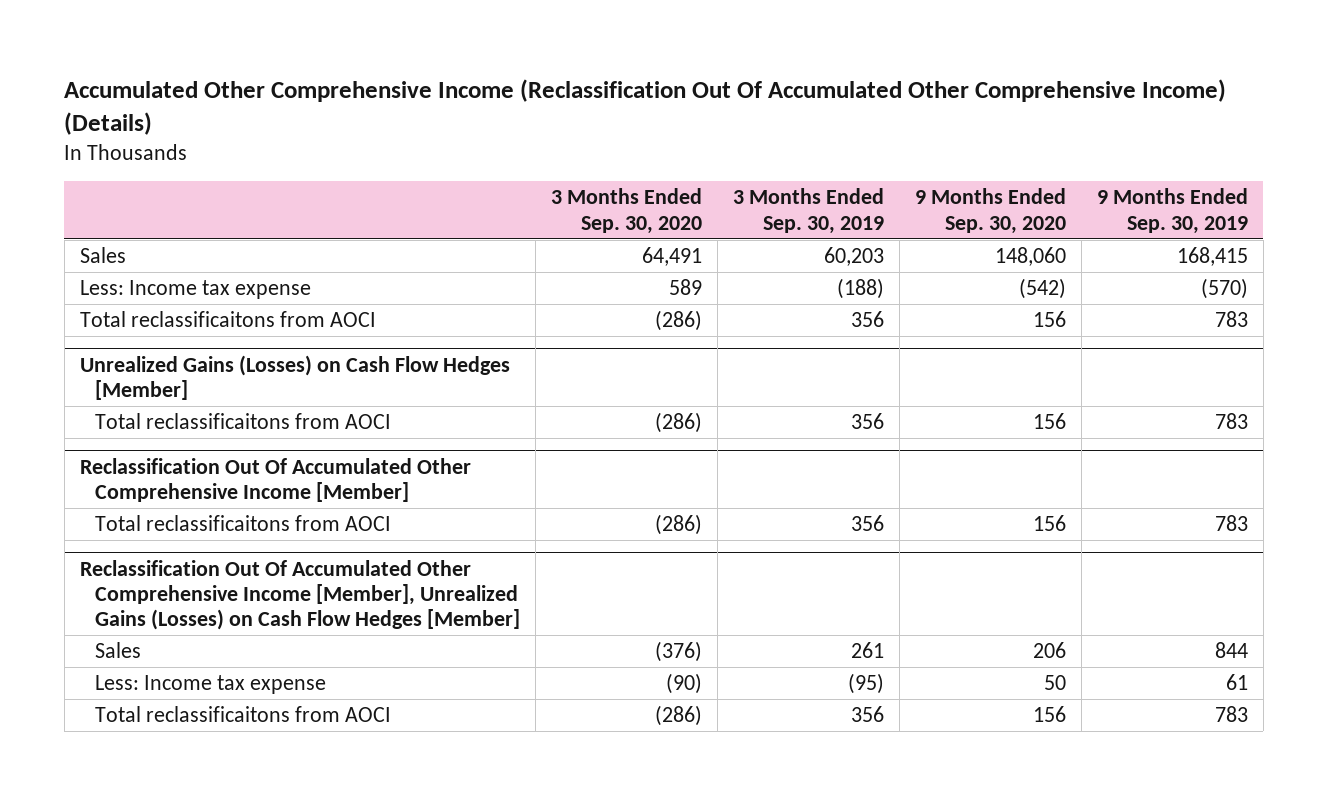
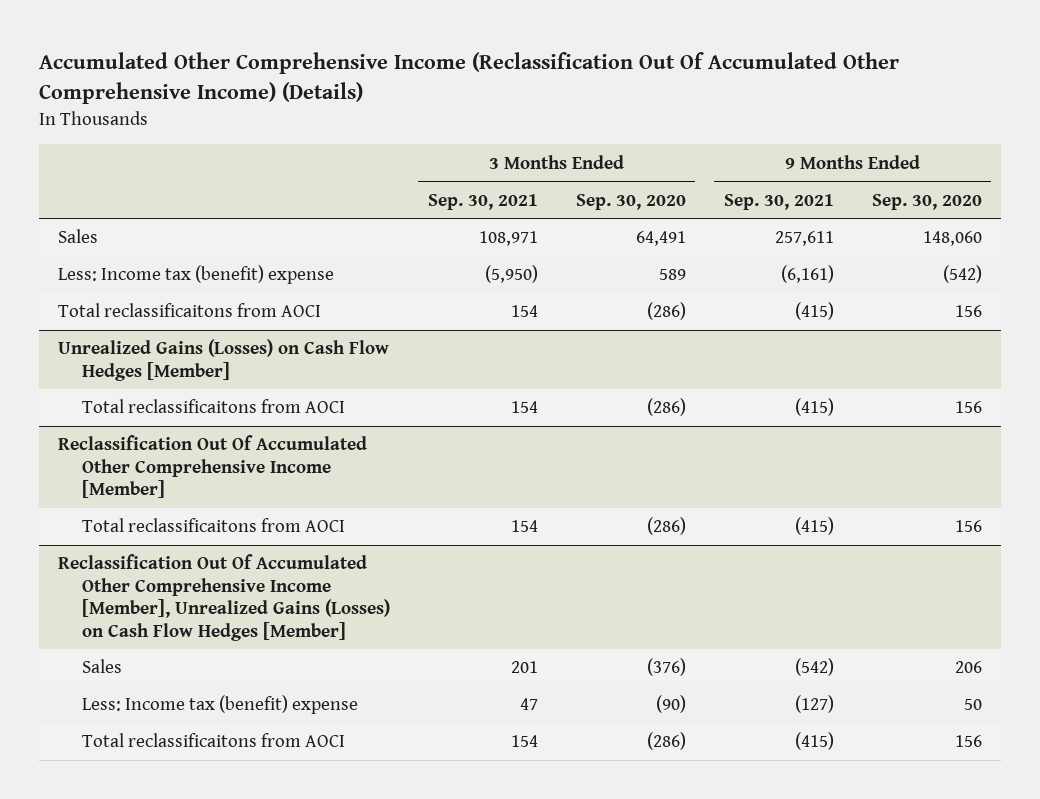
- | 3 Months Ended Sep. 30, 2020 | 3 Months Ended Sep. 30, 2019 | 9 Months Ended Sep. 30, 2020 | 9 Months Ended Sep. 30, 2019
+ | 3 Months Ended Sep. 30, 2021 | 3 Months Ended Sep. 30, 2020 | 9 Months Ended Sep. 30, 2021 | 9 Months Ended Sep. 30, 2020
- Less: Income tax expense | 589 | (188) | (542) | (570)
+ Less: Income tax (benefit) expense | (5,950) | 589 | (6,161) | (542)
@ Reclassification Out Of Accumulated Other Comprehensive Income [Member], Unrealized Gains (Losses) on Cash Flow Hedges [Member]
- Less: Income tax expense | (90) | (95) | 50 | 61
+ Less: Income tax (benefit) expense | 47 | (90) | (127) | 50

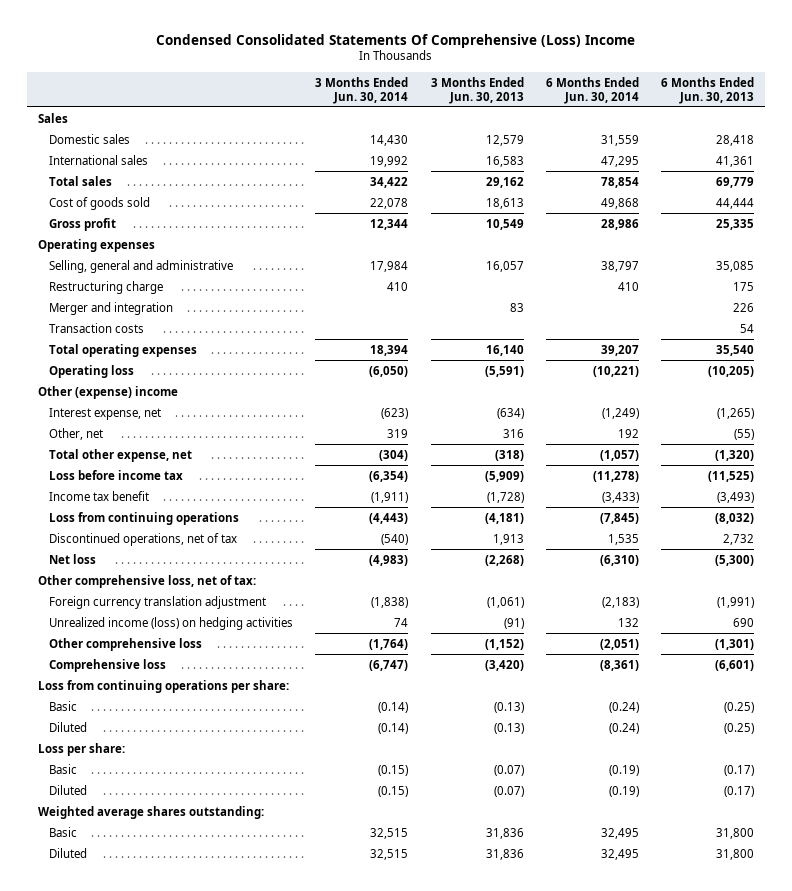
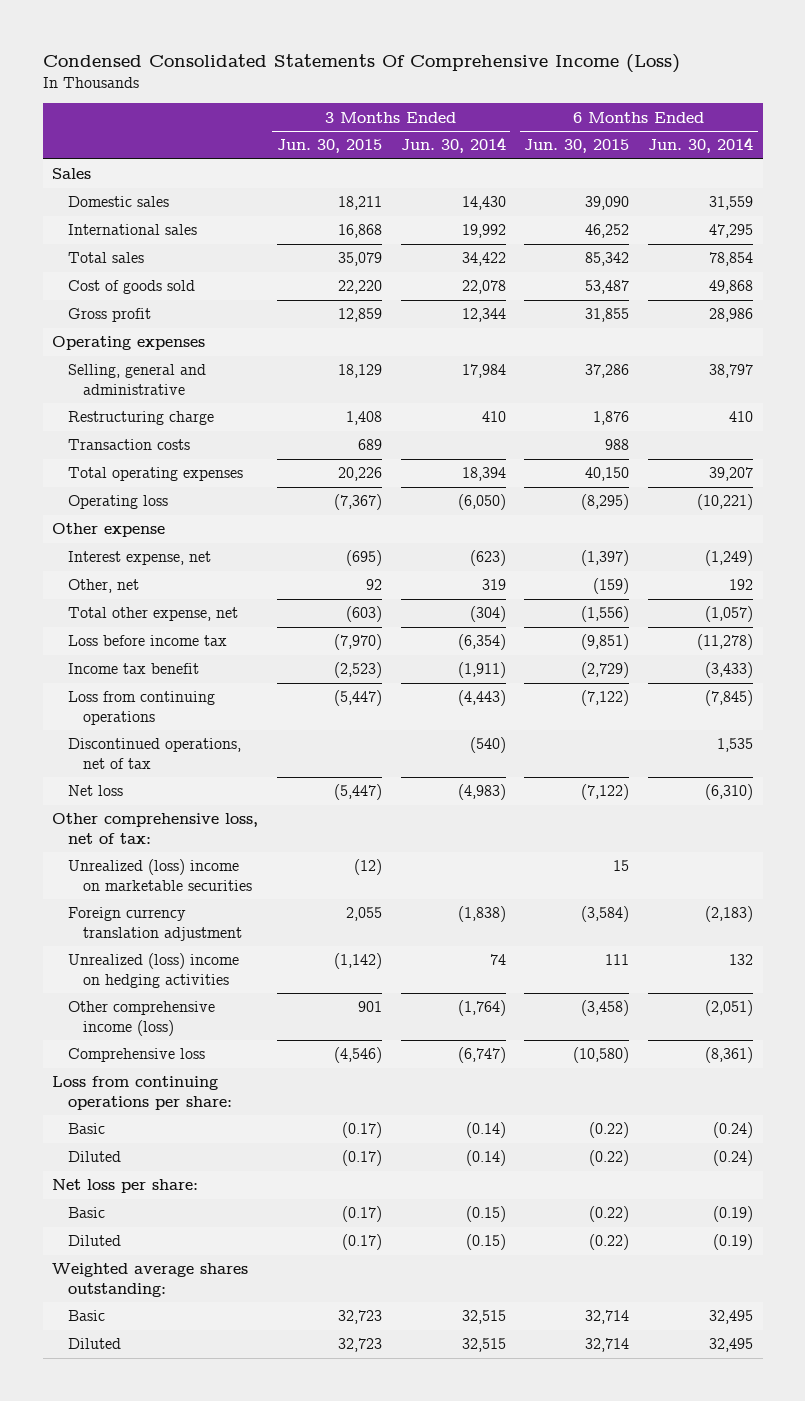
- Condensed Consolidated Statements Of Comprehensive (Loss) Income
+ Condensed Consolidated Statements Of Comprehensive Income (Loss)
- | 3 Months Ended Jun. 30, 2014 | 3 Months Ended Jun. 30, 2013 | 6 Months Ended Jun. 30, 2014 | 6 Months Ended Jun. 30, 2013
+ | 3 Months Ended Jun. 30, 2015 | 3 Months Ended Jun. 30, 2014 | 6 Months Ended Jun. 30, 2015 | 6 Months Ended Jun. 30, 2014
- Merger and integration | | 83 | | 226
- Other (expense) income
+ Other expense
+ Unrealized (loss) income on marketable securities | (12) | | 15 |
- Unrealized income (loss) on hedging activities | 74 | (91) | 132 | 690
- Other comprehensive loss | (1,764) | (1,152) | (2,051) | (1,301)
+ Unrealized (loss) income on hedging activities | (1,142) | 74 | 111 | 132
+ Other comprehensive income (loss) | 901 | (1,764) | (3,458) | (2,051)
- Loss per share:
+ Net loss per share:

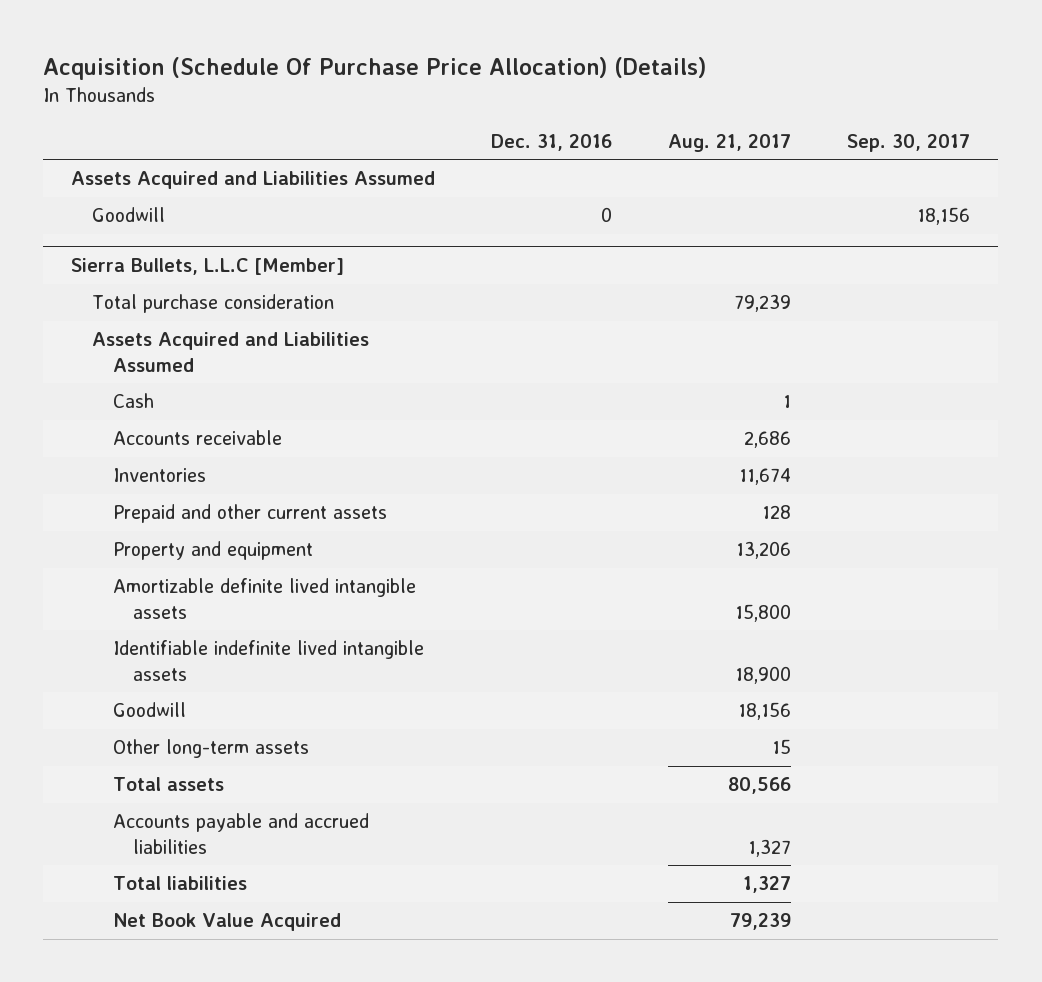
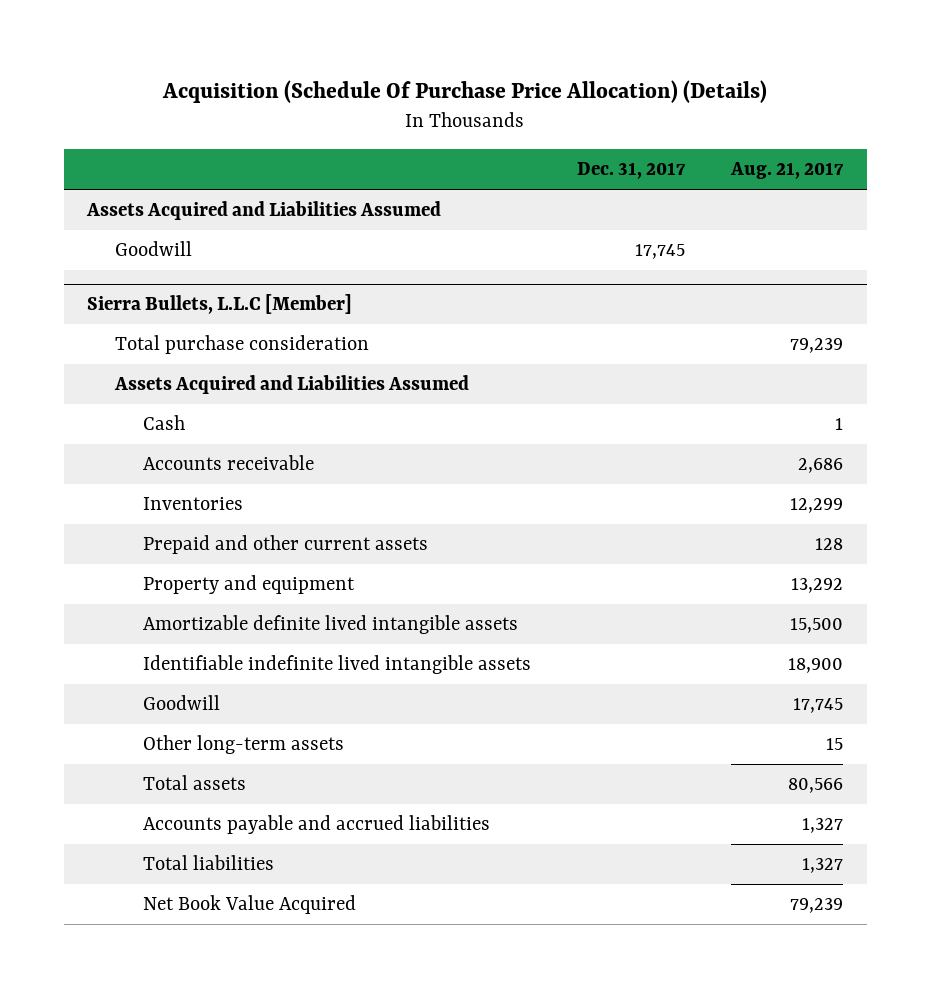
- | Dec. 31, 2016 | Aug. 21, 2017 | Sep. 30, 2017
+ | Dec. 31, 2017 | Aug. 21, 2017
@ Sierra Bullets, L.L.C [Member]
- Inventories | | 11,674 |
+ Inventories | | 12,299
- Property and equipment | | 13,206 |
- Amortizable definite lived intangible assets | | 15,800 |
+ Property and equipment | | 13,292
+ Amortizable definite lived intangible assets | | 15,500
- Goodwill | | 18,156 |
+ Goodwill | | 17,745

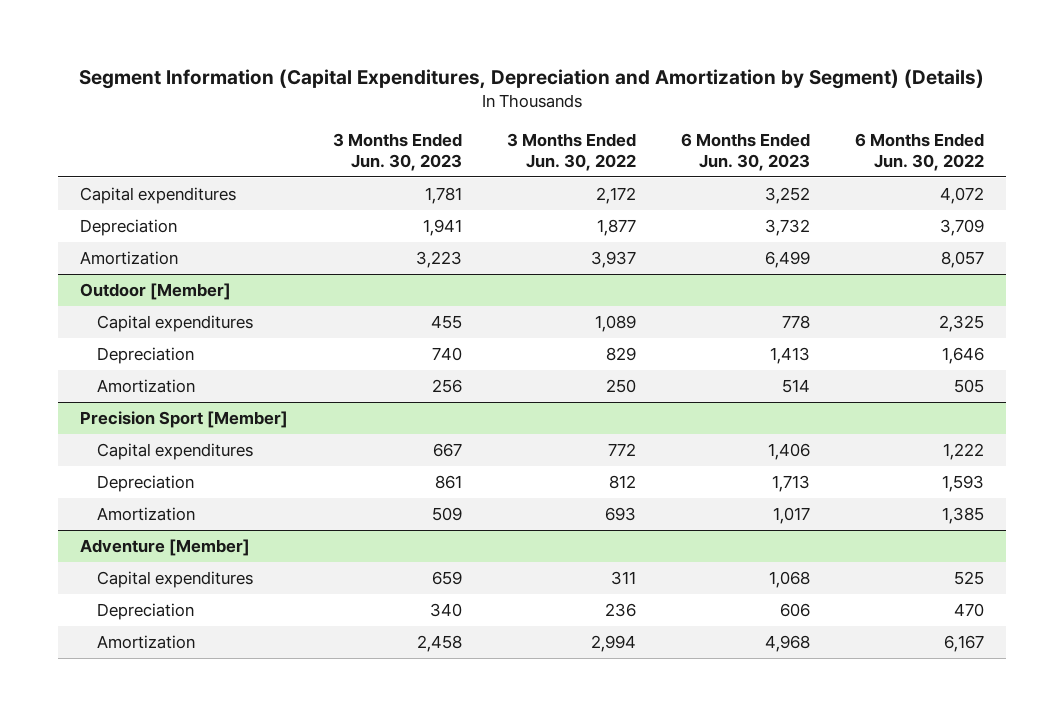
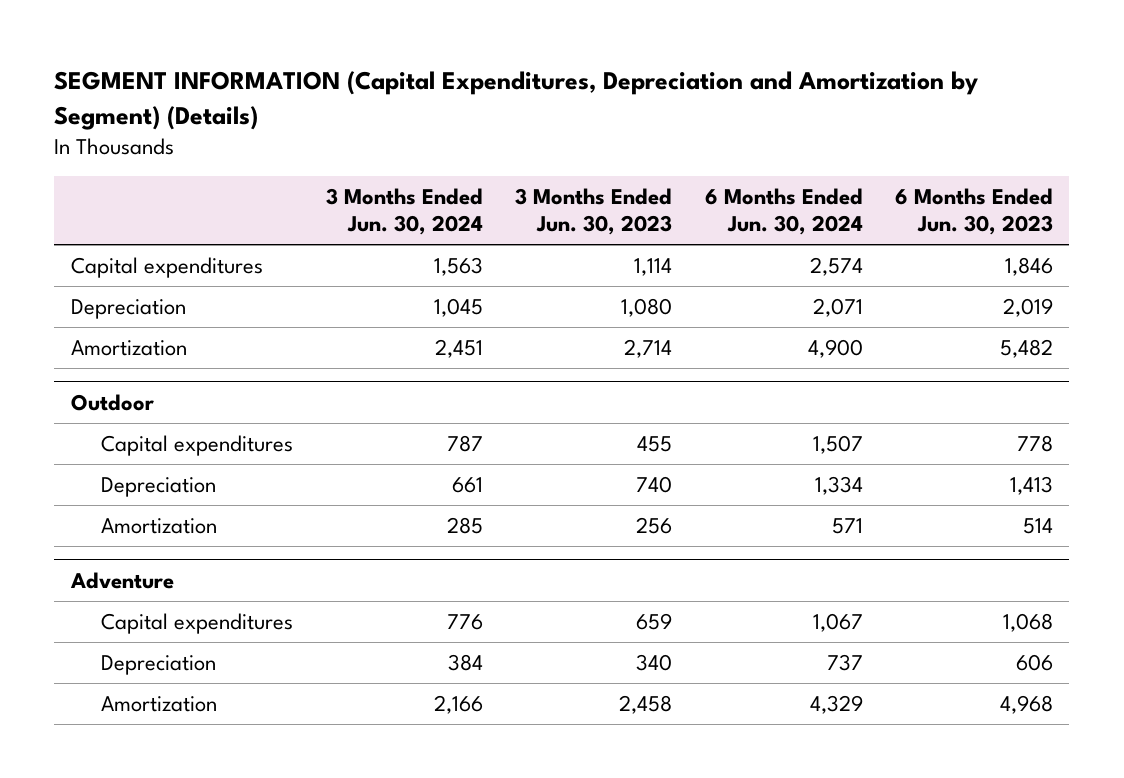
- Segment Information (Capital Expenditures, Depreciation and Amortization by Segment) (Details)
+ SEGMENT INFORMATION (Capital Expenditures, Depreciation and Amortization by Segment) (Details)
- | 3 Months Ended Jun. 30, 2023 | 3 Months Ended Jun. 30, 2022 | 6 Months Ended Jun. 30, 2023 | 6 Months Ended Jun. 30, 2022
+ | 3 Months Ended Jun. 30, 2024 | 3 Months Ended Jun. 30, 2023 | 6 Months Ended Jun. 30, 2024 | 6 Months Ended Jun. 30, 2023
- Capital expenditures | 1,781 | 2,172 | 3,252 | 4,072
- Depreciation | 1,941 | 1,877 | 3,732 | 3,709
- Amortization | 3,223 | 3,937 | 6,499 | 8,057
- Outdoor [Member]
+ Capital expenditures | 1,563 | 1,114 | 2,574 | 1,846
+ Depreciation | 1,045 | 1,080 | 2,071 | 2,019
+ Amortization | 2,451 | 2,714 | 4,900 | 5,482
+ Outdoor
- Precision Sport [Member]
- Capital expenditures | 667 | 772 | 1,406 | 1,222
- Depreciation | 861 | 812 | 1,713 | 1,593
- Amortization | 509 | 693 | 1,017 | 1,385
- Adventure [Member]
+ Adventure

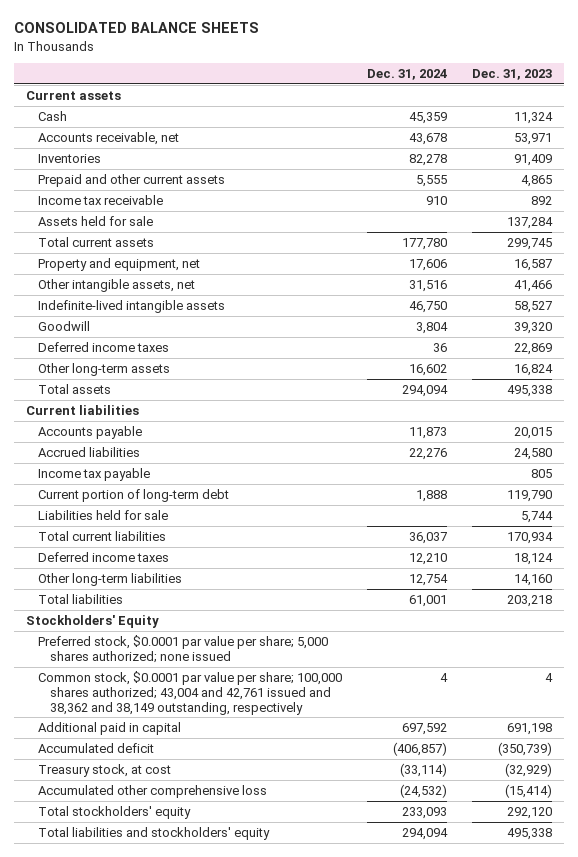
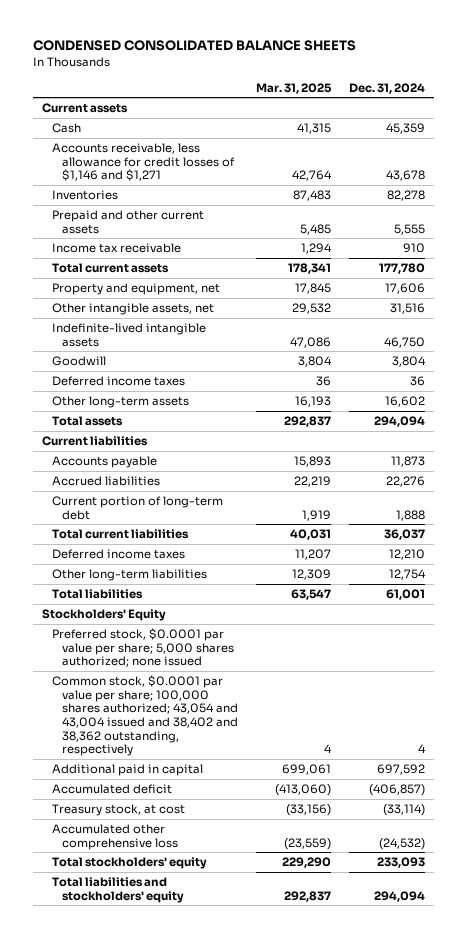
- CONSOLIDATED BALANCE SHEETS
+ CONDENSED CONSOLIDATED BALANCE SHEETS
- | Dec. 31, 2024 | Dec. 31, 2023
+ | Mar. 31, 2025 | Dec. 31, 2024
- Accounts receivable, net | 43,678 | 53,971
+ Accounts receivable, less allowance for credit losses of $1,146 and $1,271 | 42,764 | 43,678
- Assets held for sale | | 137,284
- Income tax payable | | 805
- Liabilities held for sale | | 5,744
- Common stock, $0.0001 par value per share; 100,000 shares authorized; 43,004 and 42,761 issued and 38,362 and 38,149 outstanding, respectively | 4 | 4
+ Common stock, $0.0001 par value per share; 100,000 shares authorized; 43,054 and 43,004 issued and 38,402 and 38,362 outstanding, respectively | 4 | 4

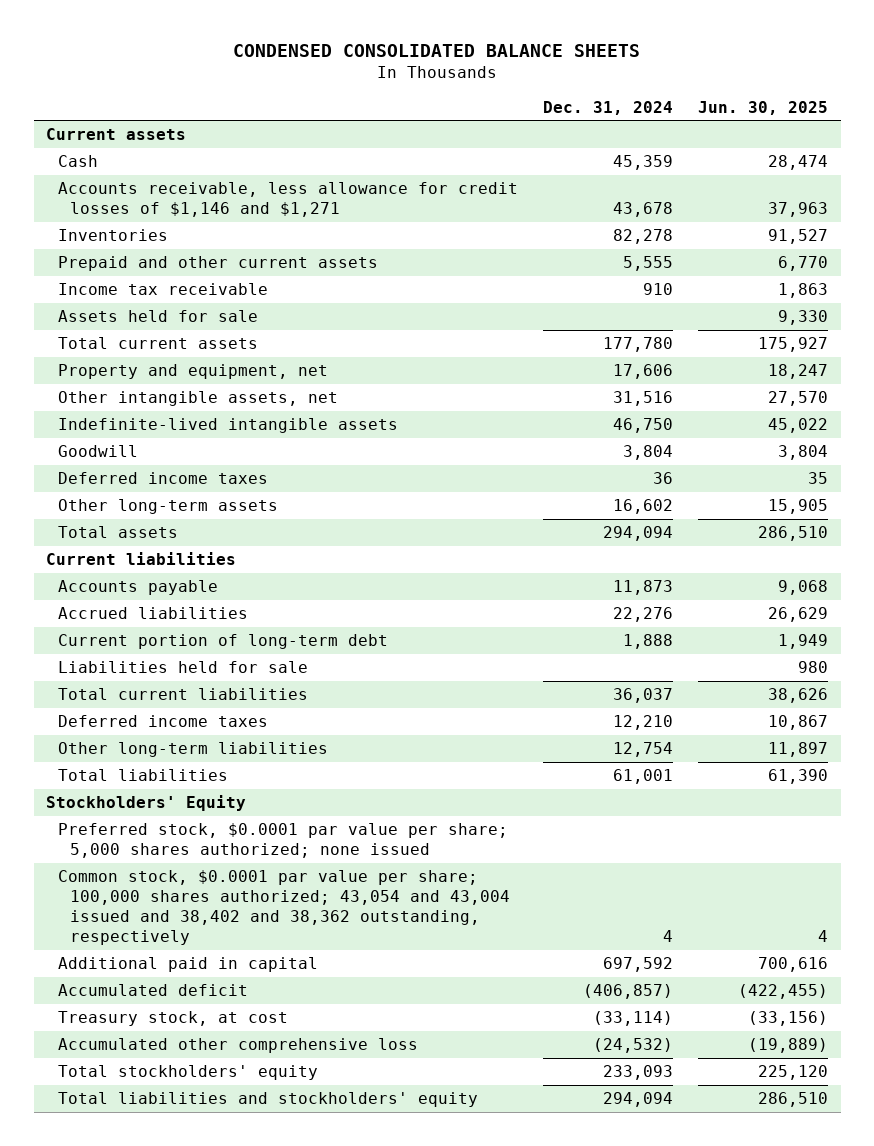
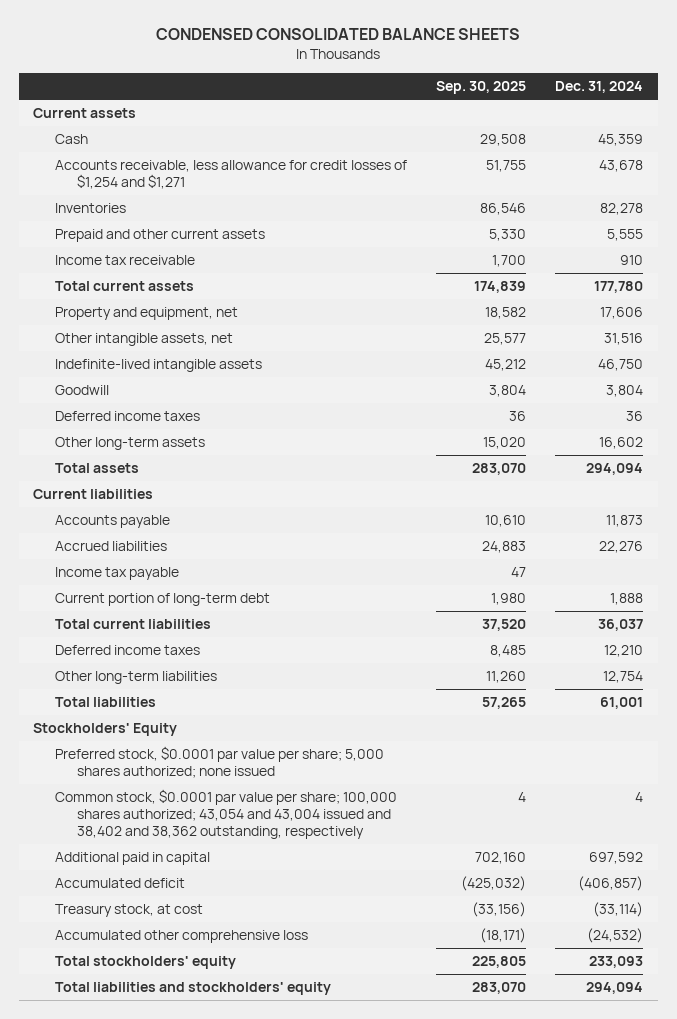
- | Dec. 31, 2024 | Jun. 30, 2025
+ | Sep. 30, 2025 | Dec. 31, 2024
- Accounts receivable, less allowance for credit losses of $1,146 and $1,271 | 43,678 | 37,963
+ Accounts receivable, less allowance for credit losses of $1,254 and $1,271 | 51,755 | 43,678
- Assets held for sale | | 9,330
+ Income tax payable | 47 |
- Liabilities held for sale | | 980

